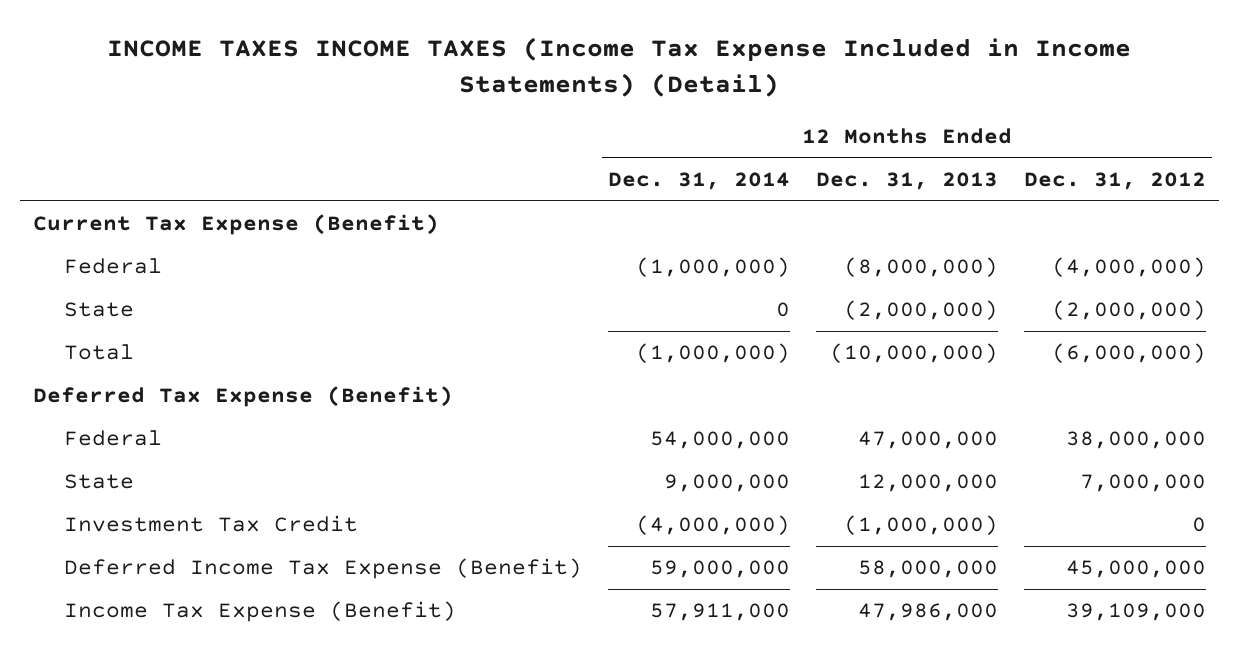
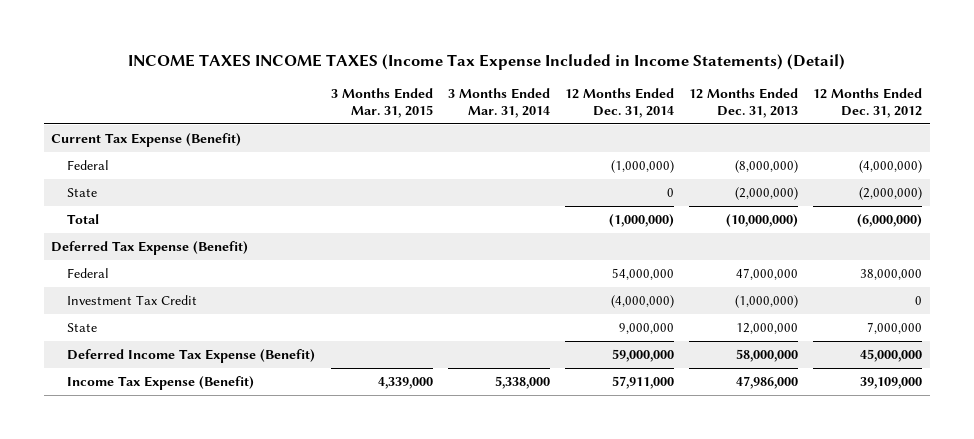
- | 12 Months Ended Dec. 31, 2014 | 12 Months Ended Dec. 31, 2013 | 12 Months Ended Dec. 31, 2012
+ | 3 Months Ended Mar. 31, 2015 | 3 Months Ended Mar. 31, 2014 | 12 Months Ended Dec. 31, 2014 | 12 Months Ended Dec. 31, 2013 | 12 Months Ended Dec. 31, 2012
moved down: State | | | 9,000,000 | 12,000,000 | 7,000,000

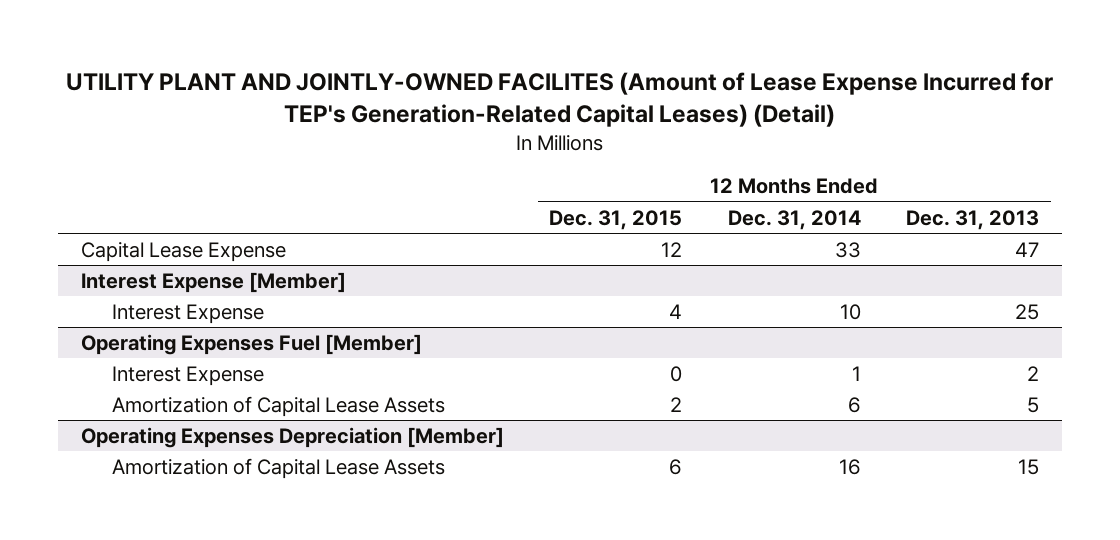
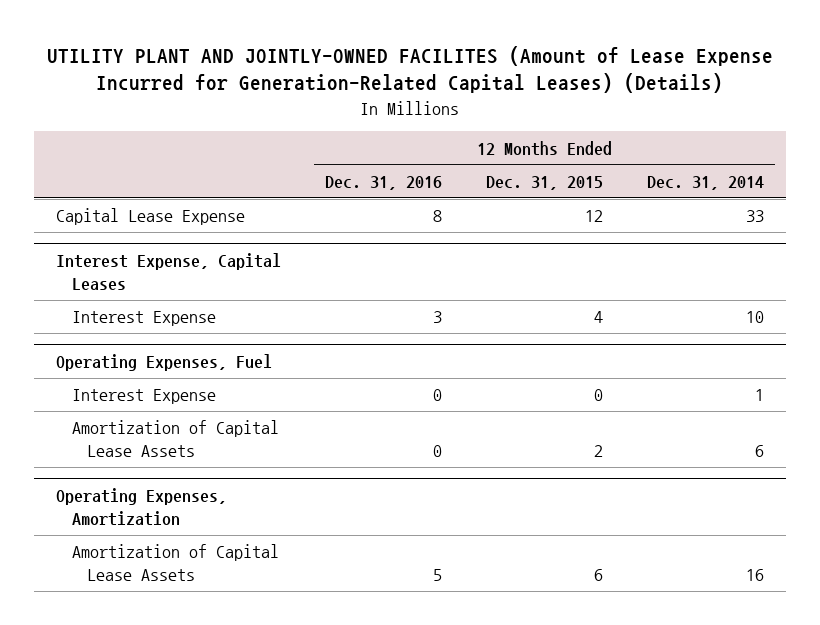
- UTILITY PLANT AND JOINTLY-OWNED FACILITES (Amount of Lease Expense Incurred for TEP's Generation-Related Capital Leases) (Detail)
+ UTILITY PLANT AND JOINTLY-OWNED FACILITES (Amount of Lease Expense Incurred for Generation-Related Capital Leases) (Details)
- | 12 Months Ended Dec. 31, 2015 | 12 Months Ended Dec. 31, 2014 | 12 Months Ended Dec. 31, 2013
+ | 12 Months Ended Dec. 31, 2016 | 12 Months Ended Dec. 31, 2015 | 12 Months Ended Dec. 31, 2014
- Interest Expense [Member]
+ Interest Expense, Capital Leases
- Operating Expenses Fuel [Member]
+ Operating Expenses, Fuel
- Operating Expenses Depreciation [Member]
+ Operating Expenses, Amortization

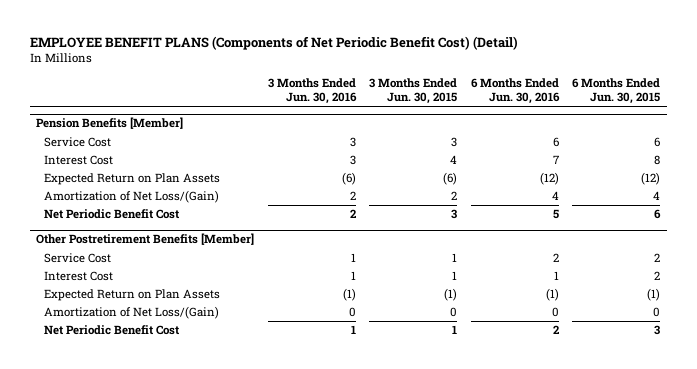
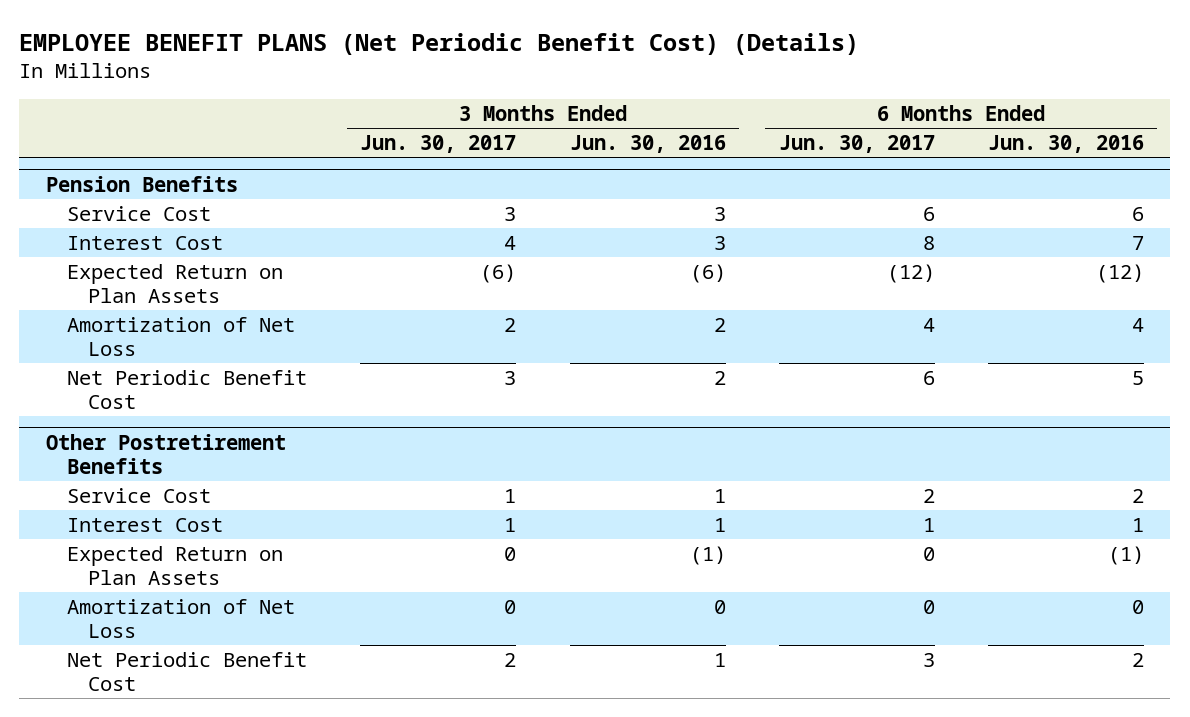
- EMPLOYEE BENEFIT PLANS (Components of Net Periodic Benefit Cost) (Detail)
+ EMPLOYEE BENEFIT PLANS (Net Periodic Benefit Cost) (Details)
- | 3 Months Ended Jun. 30, 2016 | 3 Months Ended Jun. 30, 2015 | 6 Months Ended Jun. 30, 2016 | 6 Months Ended Jun. 30, 2015
+ | 3 Months Ended Jun. 30, 2017 | 3 Months Ended Jun. 30, 2016 | 6 Months Ended Jun. 30, 2017 | 6 Months Ended Jun. 30, 2016
- Pension Benefits [Member]
+ Pension Benefits
- Amortization of Net Loss/(Gain) | 2 | 2 | 4 | 4
+ Amortization of Net Loss | 2 | 2 | 4 | 4
- Other Postretirement Benefits [Member]
+ Other Postretirement Benefits
- Amortization of Net Loss/(Gain) | 0 | 0 | 0 | 0
+ Amortization of Net Loss | 0 | 0 | 0 | 0

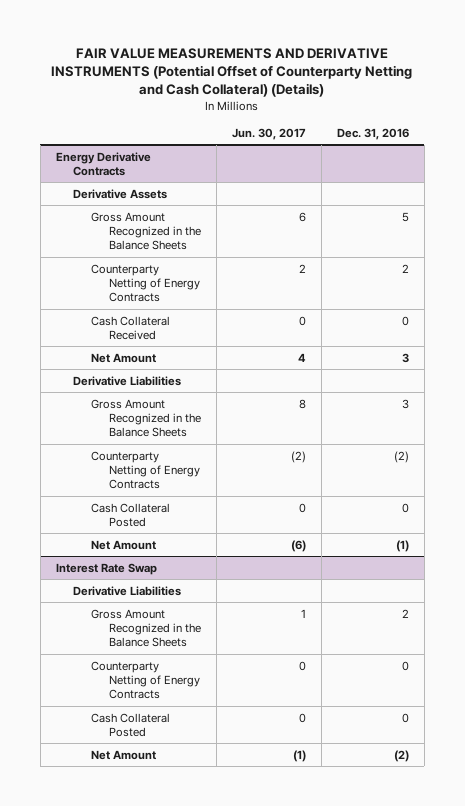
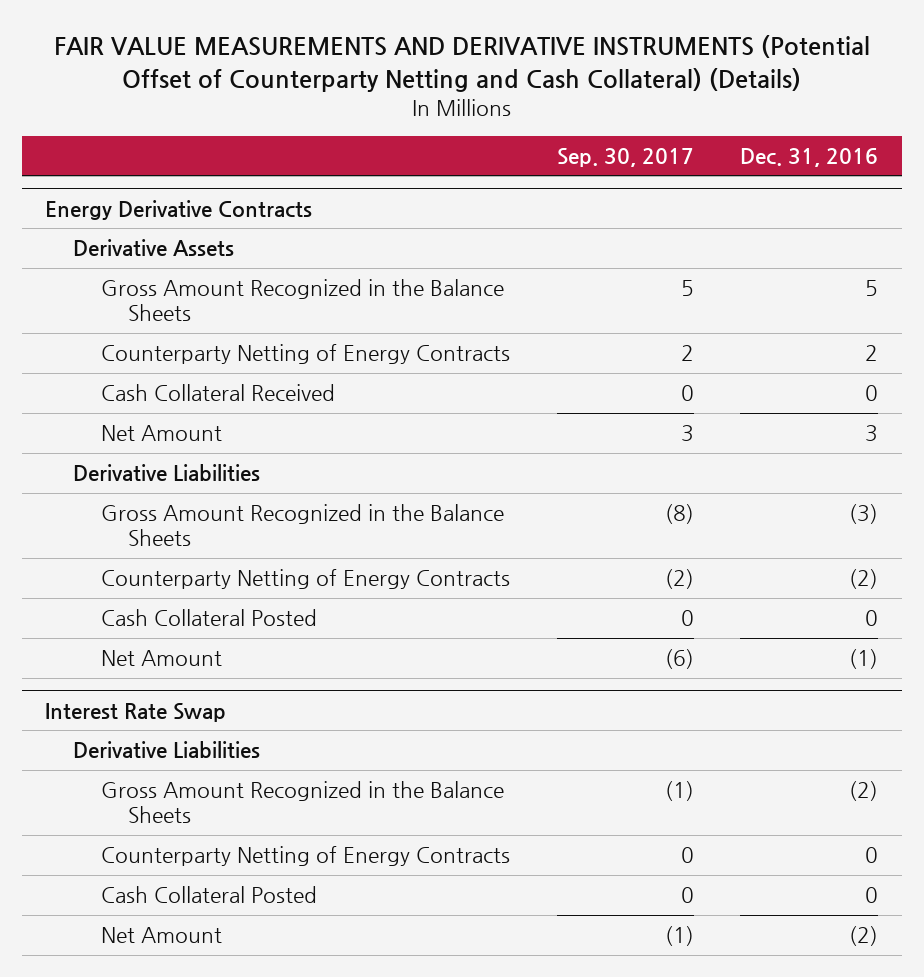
- | Jun. 30, 2017 | Dec. 31, 2016
+ | Sep. 30, 2017 | Dec. 31, 2016
@ Energy Derivative Contracts
- Gross Amount Recognized in the Balance Sheets | 8 | 3
+ Gross Amount Recognized in the Balance Sheets | (8) | (3)
@ Interest Rate Swap
- Gross Amount Recognized in the Balance Sheets | 1 | 2
+ Gross Amount Recognized in the Balance Sheets | (1) | (2)

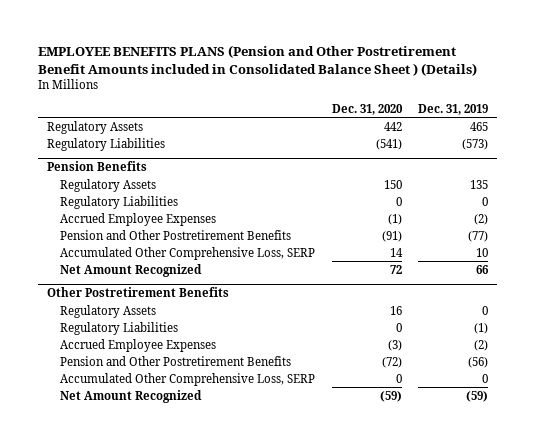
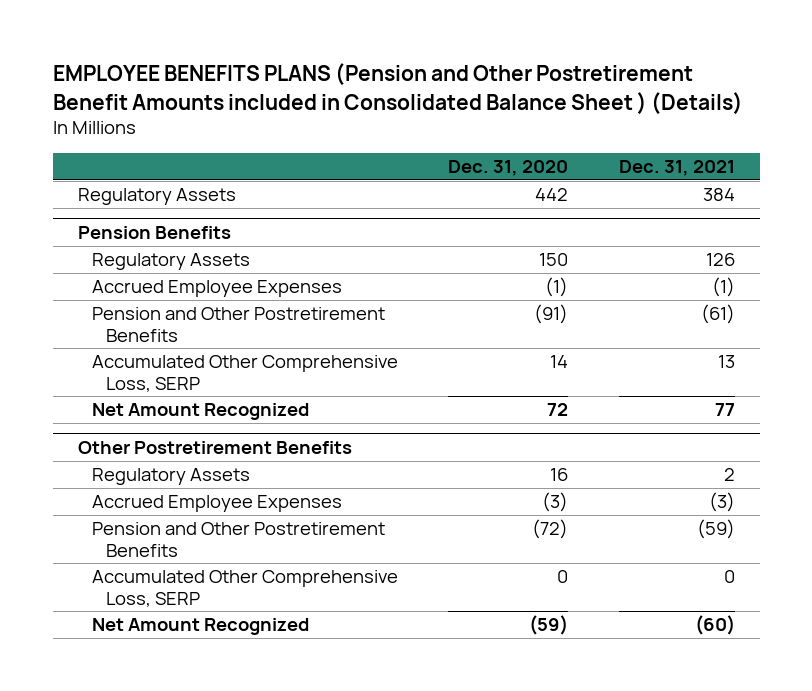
- | Dec. 31, 2020 | Dec. 31, 2019
+ | Dec. 31, 2020 | Dec. 31, 2021
- Regulatory Liabilities | (541) | (573)
@ Pension Benefits
- Regulatory Liabilities | 0 | 0
@ Other Postretirement Benefits
- Regulatory Liabilities | 0 | (1)

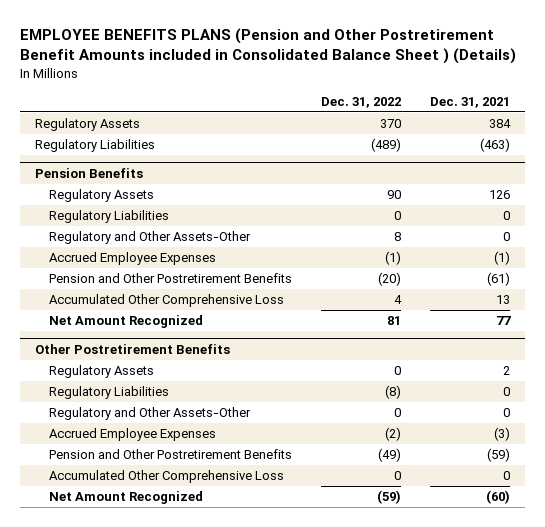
- | Dec. 31, 2020 | Dec. 31, 2021
+ | Dec. 31, 2022 | Dec. 31, 2021
+ Regulatory Liabilities | (489) | (463)
@ Pension Benefits
+ Regulatory Liabilities | 0 | 0
+ Regulatory and Other Assets-Other | 8 | 0
- Accumulated Other Comprehensive Loss, SERP | 14 | 13
+ Accumulated Other Comprehensive Loss | 4 | 13
@ Other Postretirement Benefits
+ Regulatory Liabilities | (8) | 0
+ Regulatory and Other Assets-Other | 0 | 0
- Accumulated Other Comprehensive Loss, SERP | 0 | 0
+ Accumulated Other Comprehensive Loss | 0 | 0

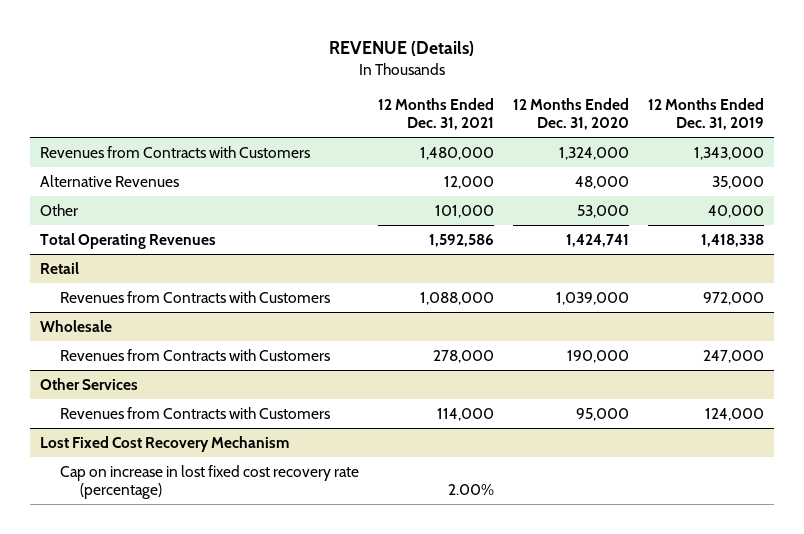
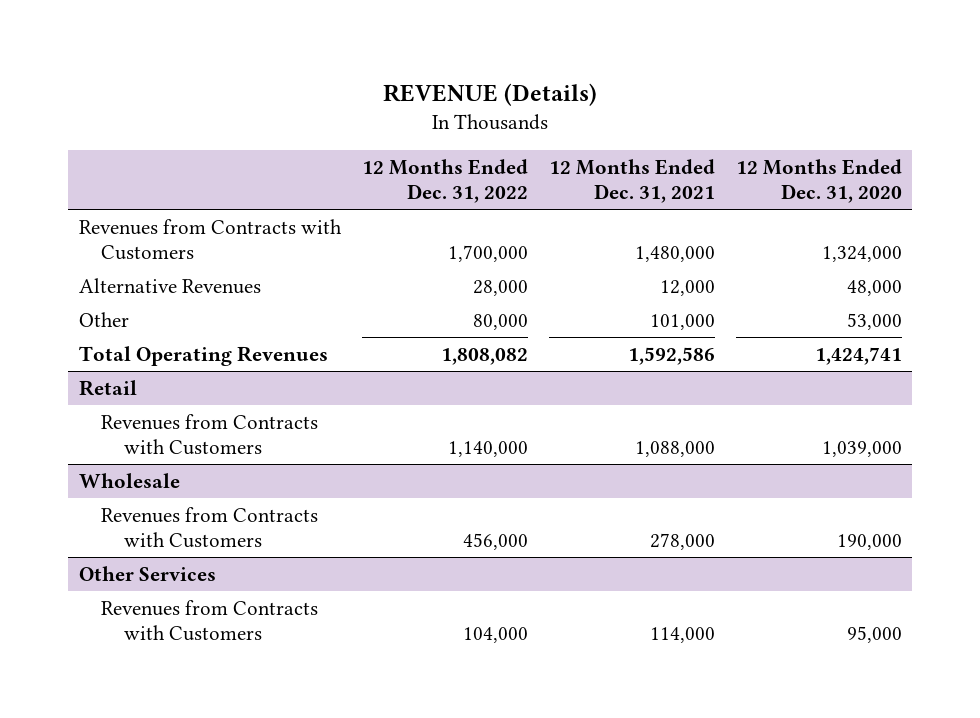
- | 12 Months Ended Dec. 31, 2021 | 12 Months Ended Dec. 31, 2020 | 12 Months Ended Dec. 31, 2019
+ | 12 Months Ended Dec. 31, 2022 | 12 Months Ended Dec. 31, 2021 | 12 Months Ended Dec. 31, 2020
- Lost Fixed Cost Recovery Mechanism
- Cap on increase in lost fixed cost recovery rate (percentage) | 2.00% | |

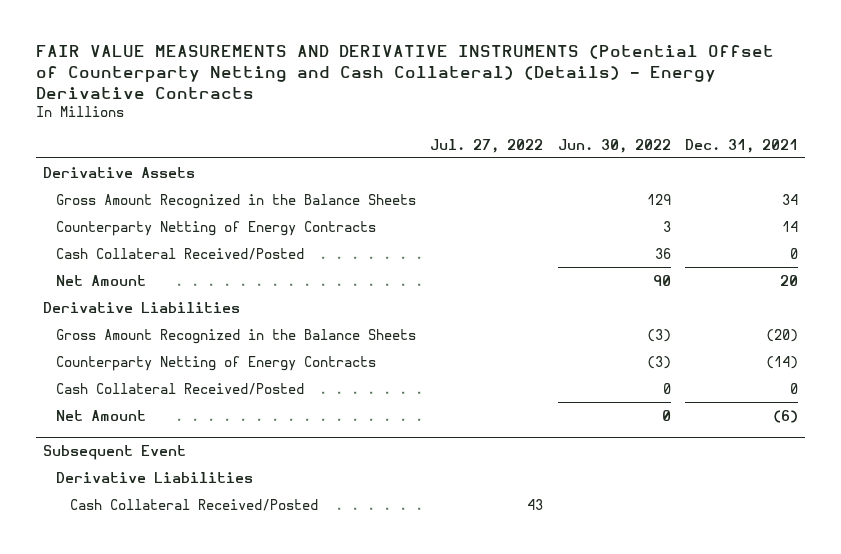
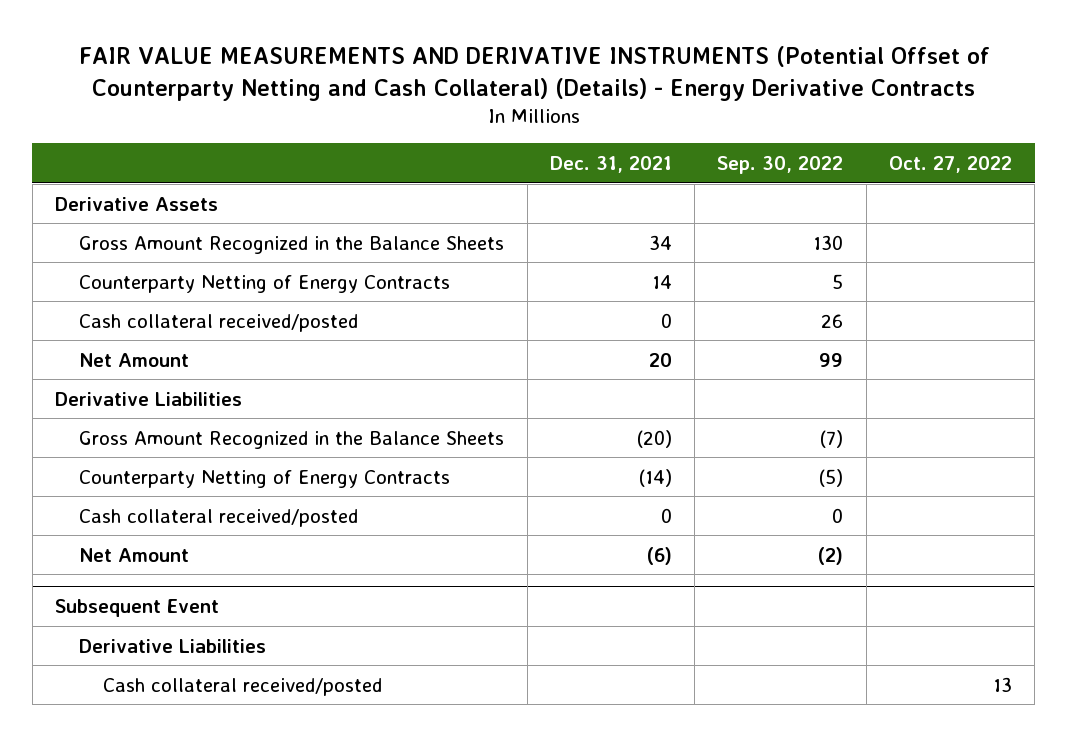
- | Jul. 27, 2022 | Jun. 30, 2022 | Dec. 31, 2021
+ | Dec. 31, 2021 | Sep. 30, 2022 | Oct. 27, 2022
- Cash Collateral Received/Posted | | 36 | 0
+ Cash collateral received/posted | 0 | 26 |
- Cash Collateral Received/Posted | | 0 | 0
+ Cash collateral received/posted | 0 | 0 |
@ Subsequent Event
- Cash Collateral Received/Posted | 43 | |
+ Cash collateral received/posted | | | 13

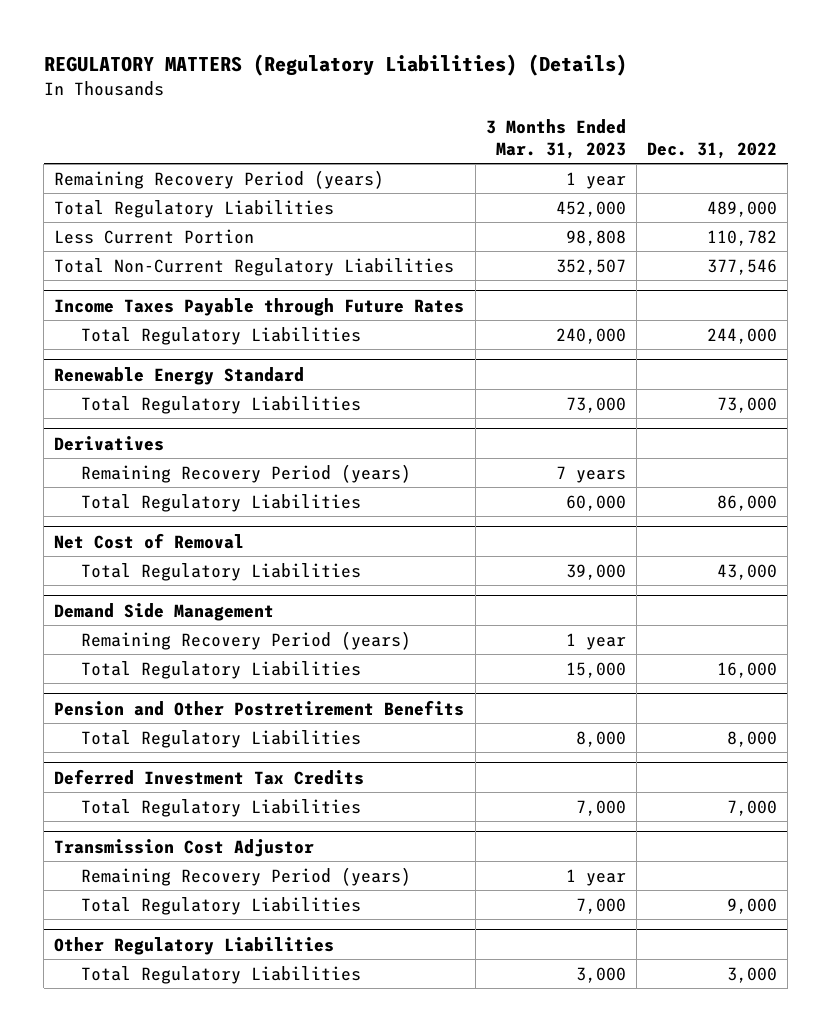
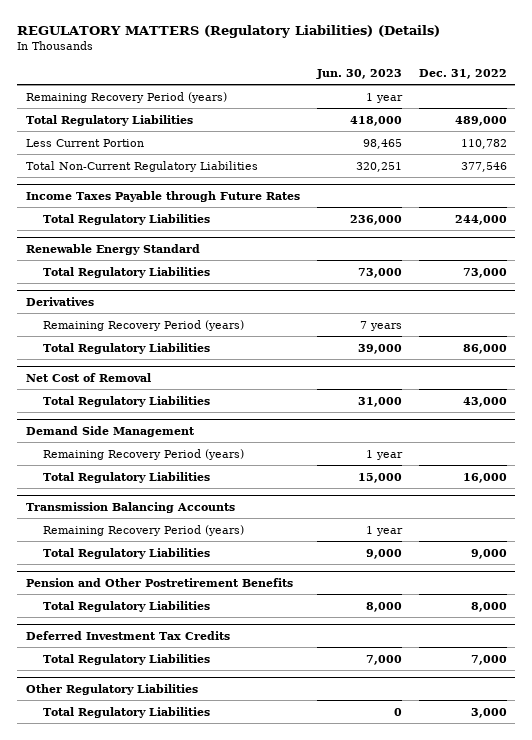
- | 3 Months Ended Mar. 31, 2023 | Dec. 31, 2022
+ | Jun. 30, 2023 | Dec. 31, 2022
+ Transmission Balancing Accounts
+ Remaining Recovery Period (years) | 1 year |
+ Total Regulatory Liabilities | 9,000 | 9,000
- Transmission Cost Adjustor
- Remaining Recovery Period (years) | 1 year |
- Total Regulatory Liabilities | 7,000 | 9,000

